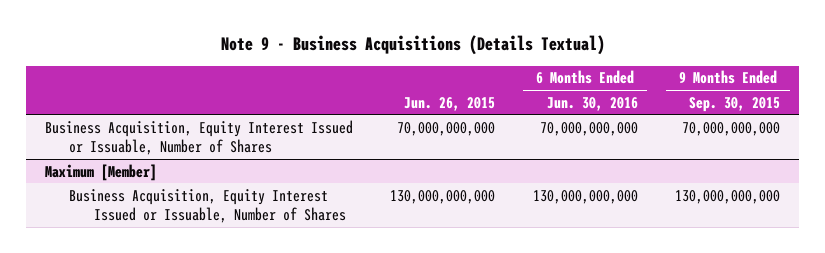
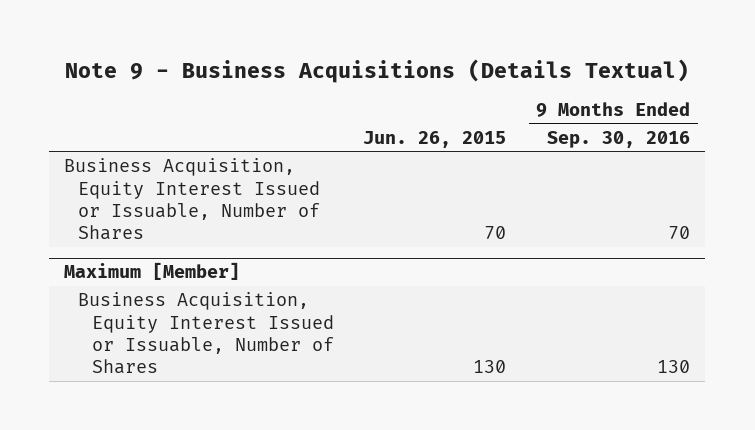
- | Jun. 26, 2015 | 6 Months Ended Jun. 30, 2016 | 9 Months Ended Sep. 30, 2015
+ | Jun. 26, 2015 | 9 Months Ended Sep. 30, 2016
- Business Acquisition, Equity Interest Issued or Issuable, Number of Shares | 70,000,000,000 | 70,000,000,000 | 70,000,000,000
+ Business Acquisition, Equity Interest Issued or Issuable, Number of Shares | 70 | 70
@ Maximum [Member]
- Business Acquisition, Equity Interest Issued or Issuable, Number of Shares | 130,000,000,000 | 130,000,000,000 | 130,000,000,000
+ Business Acquisition, Equity Interest Issued or Issuable, Number of Shares | 130 | 130

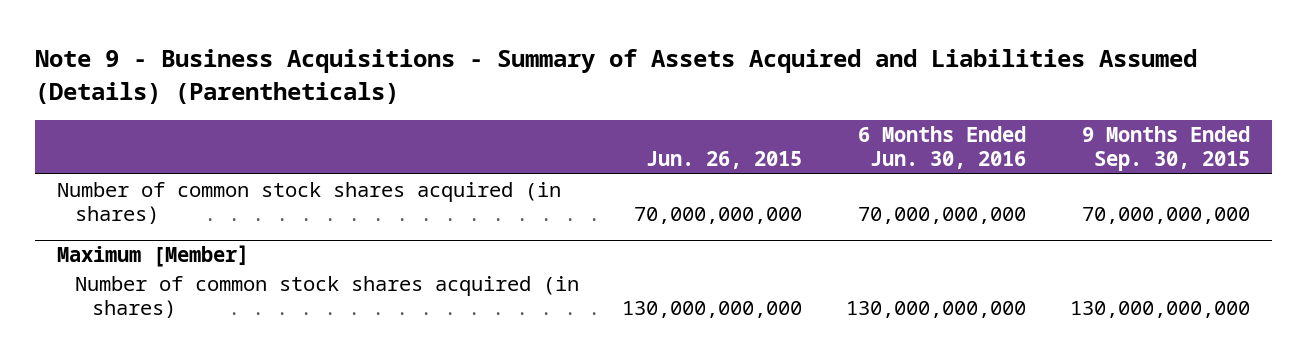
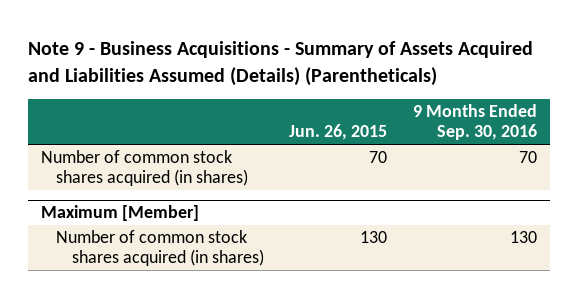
- | Jun. 26, 2015 | 6 Months Ended Jun. 30, 2016 | 9 Months Ended Sep. 30, 2015
+ | Jun. 26, 2015 | 9 Months Ended Sep. 30, 2016
- Number of common stock shares acquired (in shares) | 70,000,000,000 | 70,000,000,000 | 70,000,000,000
+ Number of common stock shares acquired (in shares) | 70 | 70
@ Maximum [Member]
- Number of common stock shares acquired (in shares) | 130,000,000,000 | 130,000,000,000 | 130,000,000,000
+ Number of common stock shares acquired (in shares) | 130 | 130

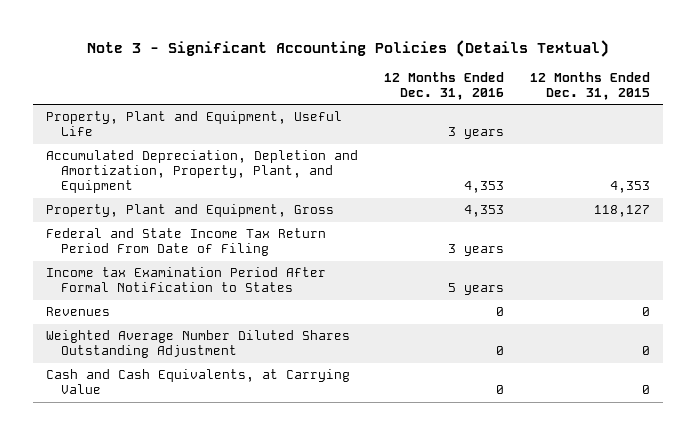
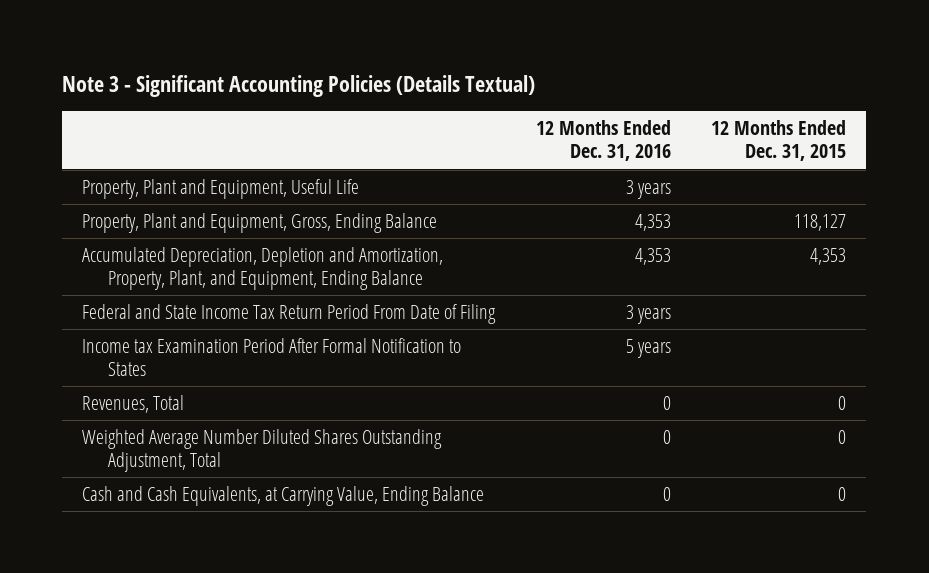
- Accumulated Depreciation, Depletion and Amortization, Property, Plant, and Equipment | 4,353 | 4,353
- Property, Plant and Equipment, Gross | 4,353 | 118,127
+ Property, Plant and Equipment, Gross, Ending Balance | 4,353 | 118,127
+ Accumulated Depreciation, Depletion and Amortization, Property, Plant, and Equipment, Ending Balance | 4,353 | 4,353
- Revenues | 0 | 0
- Weighted Average Number Diluted Shares Outstanding Adjustment | 0 | 0
- Cash and Cash Equivalents, at Carrying Value | 0 | 0
+ Revenues, Total | 0 | 0
+ Weighted Average Number Diluted Shares Outstanding Adjustment, Total | 0 | 0
+ Cash and Cash Equivalents, at Carrying Value, Ending Balance | 0 | 0

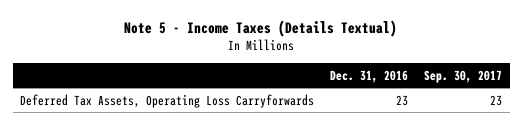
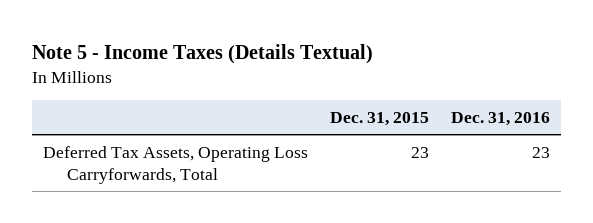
- | Dec. 31, 2016 | Sep. 30, 2017
+ | Dec. 31, 2015 | Dec. 31, 2016
- Deferred Tax Assets, Operating Loss Carryforwards | 23 | 23
+ Deferred Tax Assets, Operating Loss Carryforwards, Total | 23 | 23

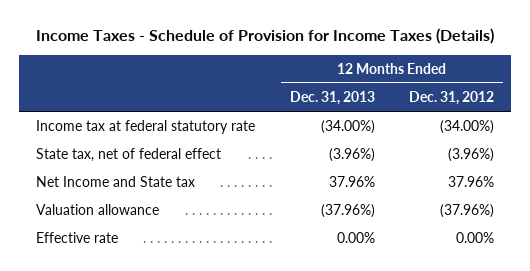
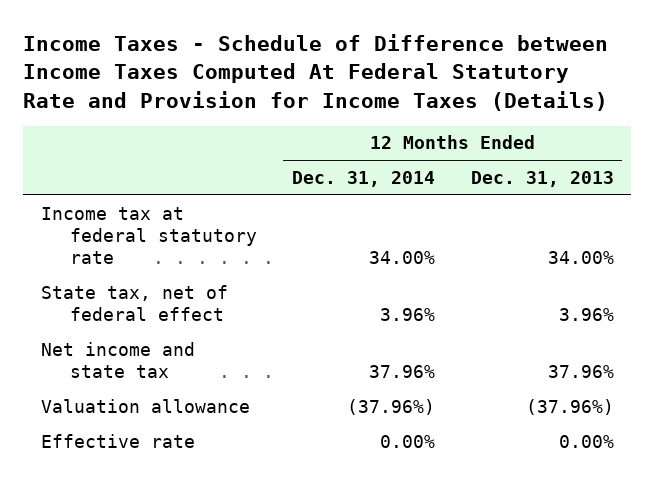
- Income Taxes - Schedule of Provision for Income Taxes (Details)
+ Income Taxes - Schedule of Difference between Income Taxes Computed At Federal Statutory Rate and Provision for Income Taxes (Details)
- | 12 Months Ended Dec. 31, 2013 | 12 Months Ended Dec. 31, 2012
+ | 12 Months Ended Dec. 31, 2014 | 12 Months Ended Dec. 31, 2013
- Income tax at federal statutory rate | (34.00%) | (34.00%)
- State tax, net of federal effect | (3.96%) | (3.96%)
- Net Income and State tax | 37.96% | 37.96%
+ Income tax at federal statutory rate | 34.00% | 34.00%
+ State tax, net of federal effect | 3.96% | 3.96%
+ Net income and state tax | 37.96% | 37.96%

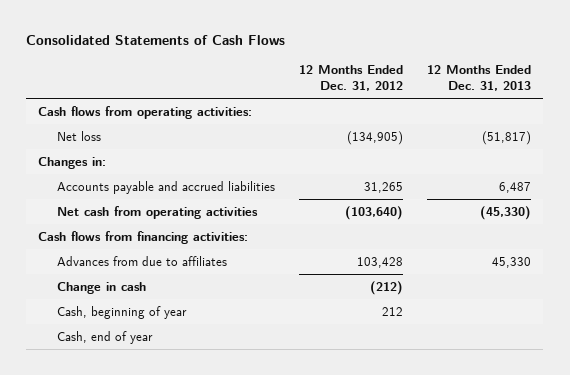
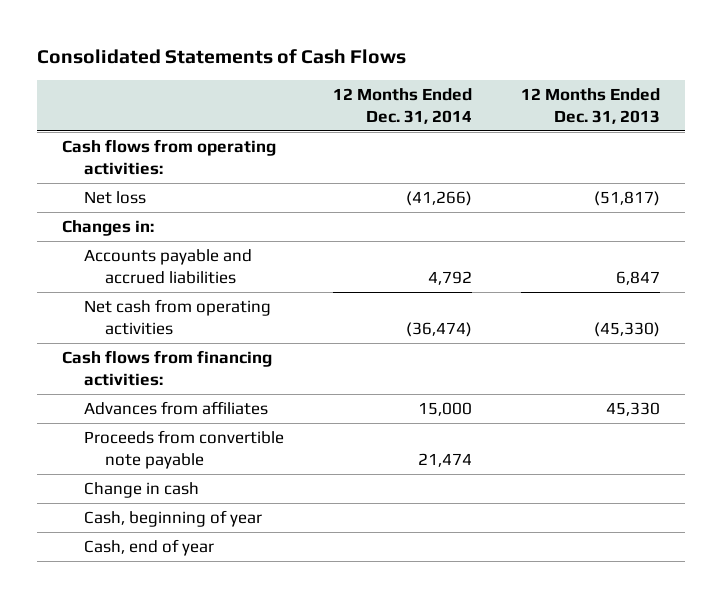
- | 12 Months Ended Dec. 31, 2012 | 12 Months Ended Dec. 31, 2013
+ | 12 Months Ended Dec. 31, 2014 | 12 Months Ended Dec. 31, 2013
- Accounts payable and accrued liabilities | 31,265 | 6,487
+ Accounts payable and accrued liabilities | 4,792 | 6,847
- Advances from due to affiliates | 103,428 | 45,330
+ Advances from affiliates | 15,000 | 45,330
+ Proceeds from convertible note payable | 21,474 |

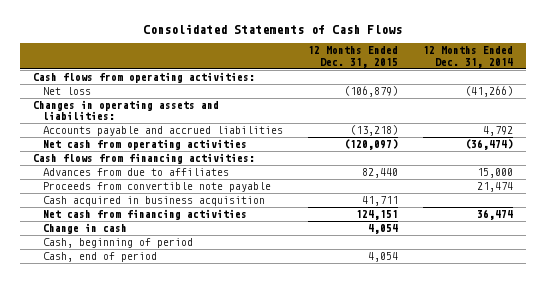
- | 12 Months Ended Dec. 31, 2014 | 12 Months Ended Dec. 31, 2013
+ | 12 Months Ended Dec. 31, 2015 | 12 Months Ended Dec. 31, 2014
- Changes in:
+ Changes in operating assets and liabilities:
- Advances from affiliates | 15,000 | 45,330
+ Advances from due to affiliates | 82,440 | 15,000
+ Cash acquired in business acquisition | 41,711 |
+ Net cash from financing activities | 124,151 | 36,474
- Cash, beginning of year
- Cash, end of year
+ Cash, beginning of period
+ Cash, end of period | 4,054 |

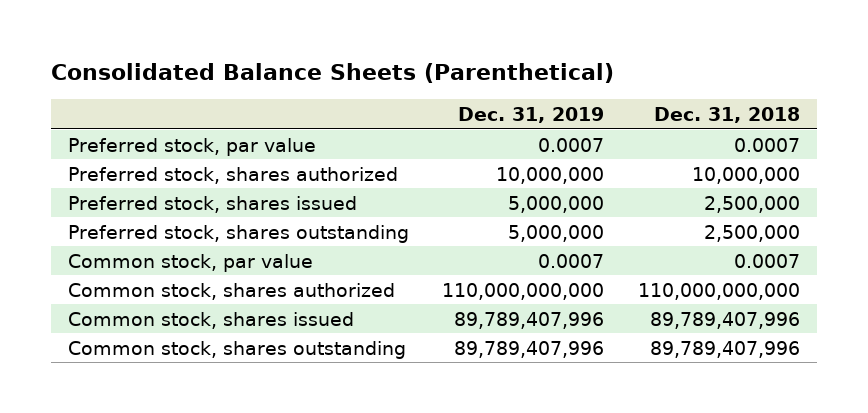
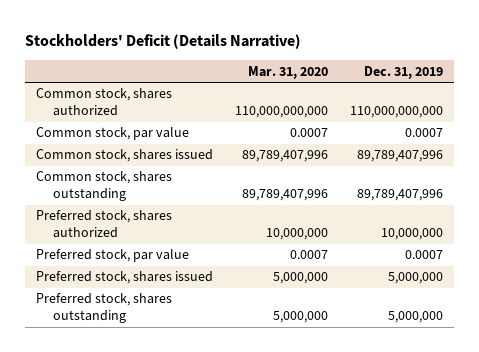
- Consolidated Balance Sheets (Parenthetical)
+ Stockholders' Deficit (Details Narrative)
- | Dec. 31, 2019 | Dec. 31, 2018
+ | Mar. 31, 2020 | Dec. 31, 2019
moved down: Common stock, par value | 0.0007 | 0.0007
moved down: Preferred stock, shares authorized | 10,000,000 | 10,000,000
moved down: Preferred stock, par value | 0.0007 | 0.0007
moved down: Preferred stock, shares issued | 5,000,000 | 5,000,000
moved down: Preferred stock, shares outstanding | 5,000,000 | 5,000,000

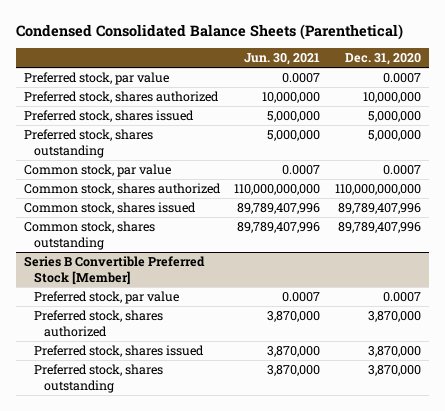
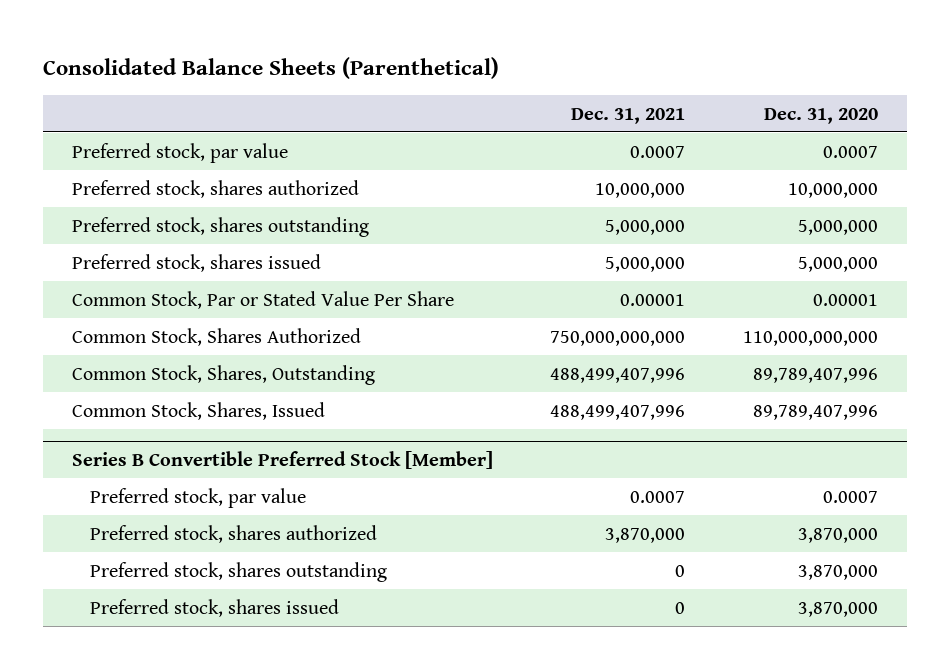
- Condensed Consolidated Balance Sheets (Parenthetical)
+ Consolidated Balance Sheets (Parenthetical)
- | Jun. 30, 2021 | Dec. 31, 2020
+ | Dec. 31, 2021 | Dec. 31, 2020
- Common stock, par value | 0.0007 | 0.0007
- Common stock, shares authorized | 110,000,000,000 | 110,000,000,000
- Common stock, shares issued | 89,789,407,996 | 89,789,407,996
- Common stock, shares outstanding | 89,789,407,996 | 89,789,407,996
moved down: Preferred stock, shares issued | 5,000,000 | 5,000,000
+ Common Stock, Par or Stated Value Per Share | 0.00001 | 0.00001
+ Common Stock, Shares Authorized | 750,000,000,000 | 110,000,000,000
+ Common Stock, Shares, Outstanding | 488,499,407,996 | 89,789,407,996
+ Common Stock, Shares, Issued | 488,499,407,996 | 89,789,407,996
@ Series B Convertible Preferred Stock [Member]
moved down: Preferred stock, shares issued | 0 | 3,870,000

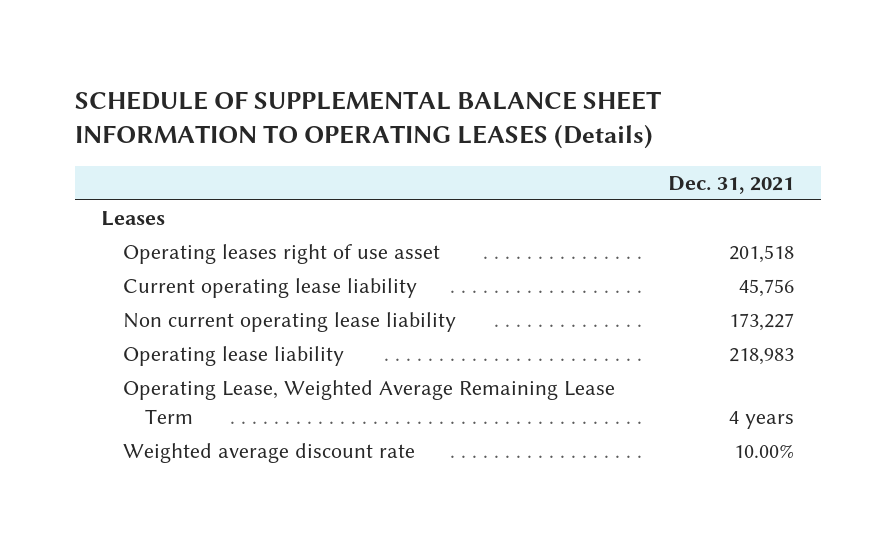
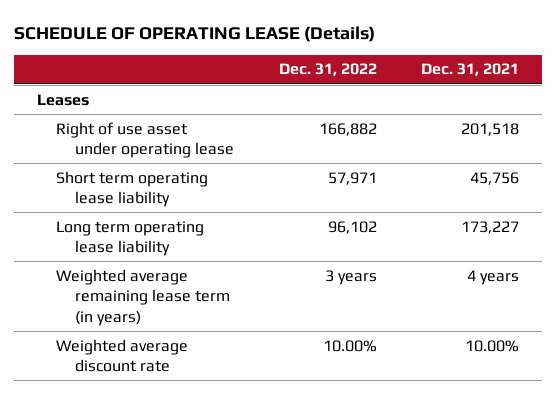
- SCHEDULE OF SUPPLEMENTAL BALANCE SHEET INFORMATION TO OPERATING LEASES (Details)
+ SCHEDULE OF OPERATING LEASE (Details)
- | Dec. 31, 2021
+ | Dec. 31, 2022 | Dec. 31, 2021
- Operating leases right of use asset | 201,518
- Current operating lease liability | 45,756
- Non current operating lease liability | 173,227
- Operating lease liability | 218,983
- Operating Lease, Weighted Average Remaining Lease Term | 4 years
+ Right of use asset under operating lease | 166,882 | 201,518
+ Short term operating lease liability | 57,971 | 45,756
+ Long term operating lease liability | 96,102 | 173,227
+ Weighted average remaining lease term (in years) | 3 years | 4 years

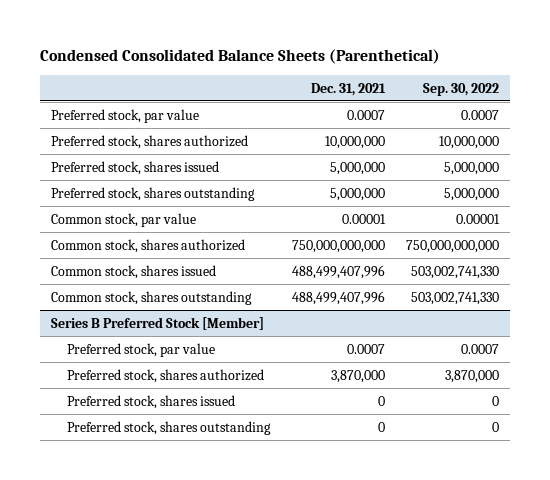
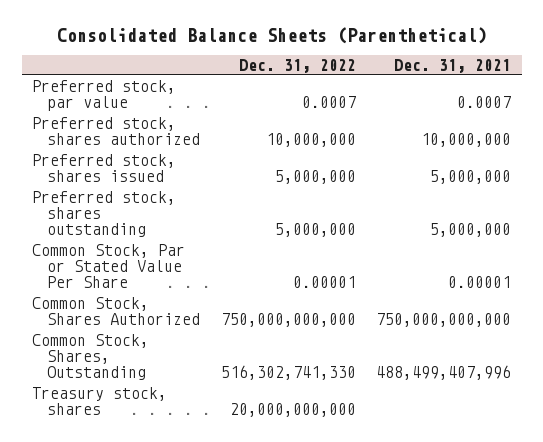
- Condensed Consolidated Balance Sheets (Parenthetical)
+ Consolidated Balance Sheets (Parenthetical)
- | Dec. 31, 2021 | Sep. 30, 2022
+ | Dec. 31, 2022 | Dec. 31, 2021
- Common stock, par value | 0.00001 | 0.00001
- Common stock, shares authorized | 750,000,000,000 | 750,000,000,000
- Common stock, shares issued | 488,499,407,996 | 503,002,741,330
- Common stock, shares outstanding | 488,499,407,996 | 503,002,741,330
- Series B Preferred Stock [Member]
- Preferred stock, par value | 0.0007 | 0.0007
- Preferred stock, shares authorized | 3,870,000 | 3,870,000
- Preferred stock, shares issued | 0 | 0
- Preferred stock, shares outstanding | 0 | 0
+ Common Stock, Par or Stated Value Per Share | 0.00001 | 0.00001
+ Common Stock, Shares Authorized | 750,000,000,000 | 750,000,000,000
+ Common Stock, Shares, Outstanding | 516,302,741,330 | 488,499,407,996
+ Treasury stock, shares | 20,000,000,000 |

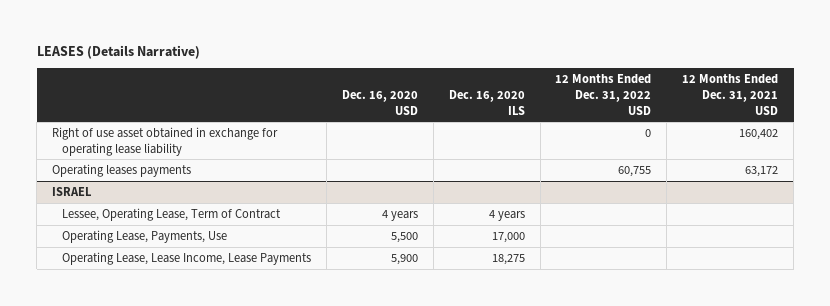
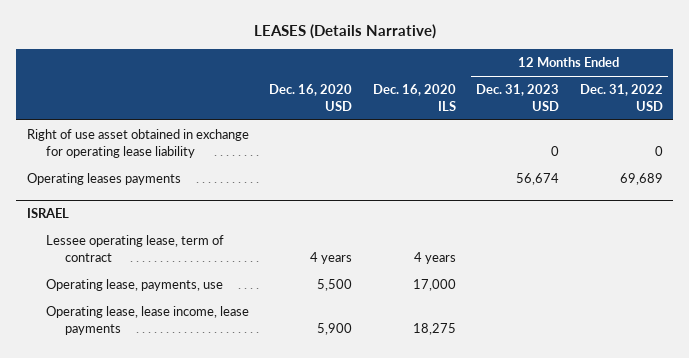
- | Dec. 16, 2020 USD | Dec. 16, 2020 ILS | 12 Months Ended Dec. 31, 2022 USD | 12 Months Ended Dec. 31, 2021 USD
+ | Dec. 16, 2020 USD | Dec. 16, 2020 ILS | 12 Months Ended Dec. 31, 2023 USD | 12 Months Ended Dec. 31, 2022 USD
- Operating leases payments | | | 60,755 | 63,172
+ Operating leases payments | | | 56,674 | 69,689
@ ISRAEL
- Lessee, Operating Lease, Term of Contract | 4 years | 4 years | |
- Operating Lease, Payments, Use | 5,500 | 17,000 | |
- Operating Lease, Lease Income, Lease Payments | 5,900 | 18,275 | |
+ Lessee operating lease, term of contract | 4 years | 4 years | |
+ Operating lease, payments, use | 5,500 | 17,000 | |
+ Operating lease, lease income, lease payments | 5,900 | 18,275 | |

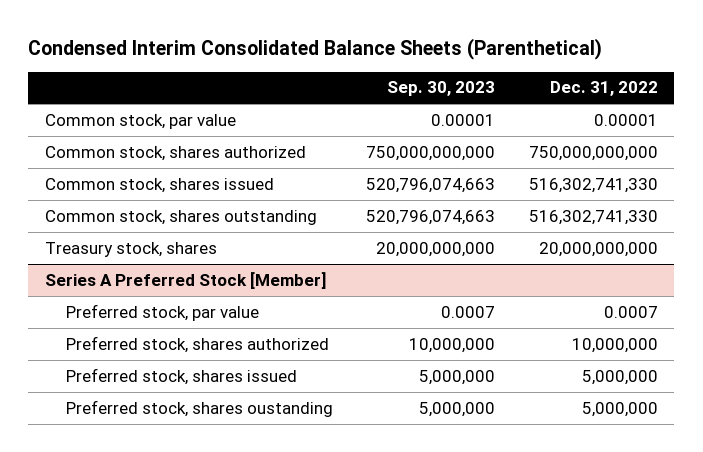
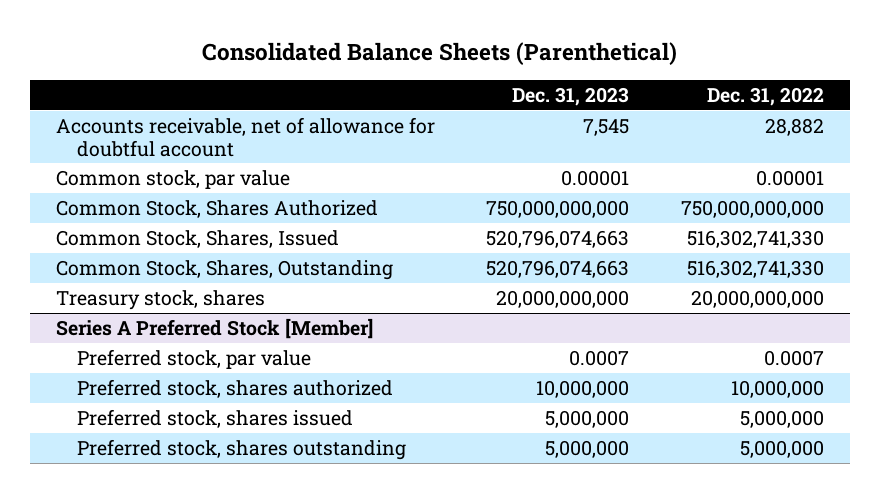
- Condensed Interim Consolidated Balance Sheets (Parenthetical)
+ Consolidated Balance Sheets (Parenthetical)
- | Sep. 30, 2023 | Dec. 31, 2022
+ | Dec. 31, 2023 | Dec. 31, 2022
+ Accounts receivable, net of allowance for doubtful account | 7,545 | 28,882
- Common stock, shares authorized | 750,000,000,000 | 750,000,000,000
- Common stock, shares issued | 520,796,074,663 | 516,302,741,330
- Common stock, shares outstanding | 520,796,074,663 | 516,302,741,330
+ Common Stock, Shares Authorized | 750,000,000,000 | 750,000,000,000
+ Common Stock, Shares, Issued | 520,796,074,663 | 516,302,741,330
+ Common Stock, Shares, Outstanding | 520,796,074,663 | 516,302,741,330
@ Series A Preferred Stock [Member]
- Preferred stock, shares oustanding | 5,000,000 | 5,000,000
+ Preferred stock, shares outstanding | 5,000,000 | 5,000,000

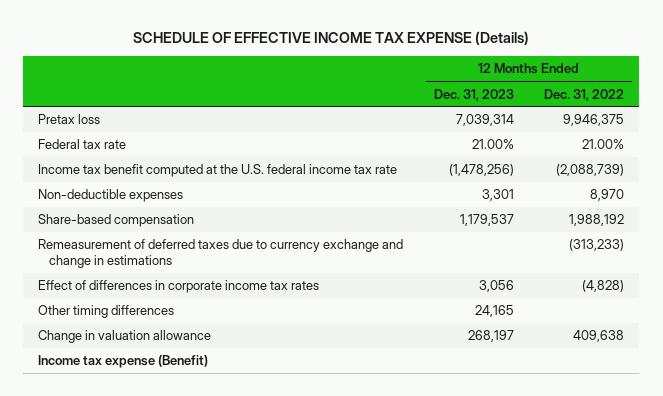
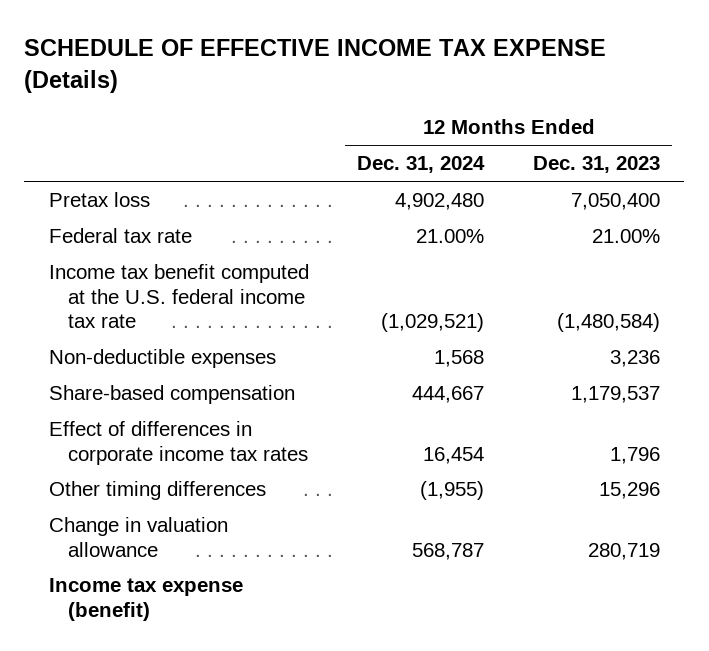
- | 12 Months Ended Dec. 31, 2023 | 12 Months Ended Dec. 31, 2022
+ | 12 Months Ended Dec. 31, 2024 | 12 Months Ended Dec. 31, 2023
- Pretax loss | 7,039,314 | 9,946,375
+ Pretax loss | 4,902,480 | 7,050,400
- Income tax benefit computed at the U.S. federal income tax rate | (1,478,256) | (2,088,739)
- Non-deductible expenses | 3,301 | 8,970
+ Income tax benefit computed at the U.S. federal income tax rate | (1,029,521) | (1,480,584)
+ Non-deductible expenses | 1,568 | 3,236
- Remeasurement of deferred taxes due to currency exchange and change in estimations | | (313,233)
- Effect of differences in corporate income tax rates | 3,056 | (4,828)
- Other timing differences | 24,165 |
- Change in valuation allowance | 268,197 | 409,638
- Income tax expense (Benefit)
+ Effect of differences in corporate income tax rates | 16,454 | 1,796
+ Other timing differences | (1,955) | 15,296
+ Change in valuation allowance | 568,787 | 280,719
+ Income tax expense (benefit)

